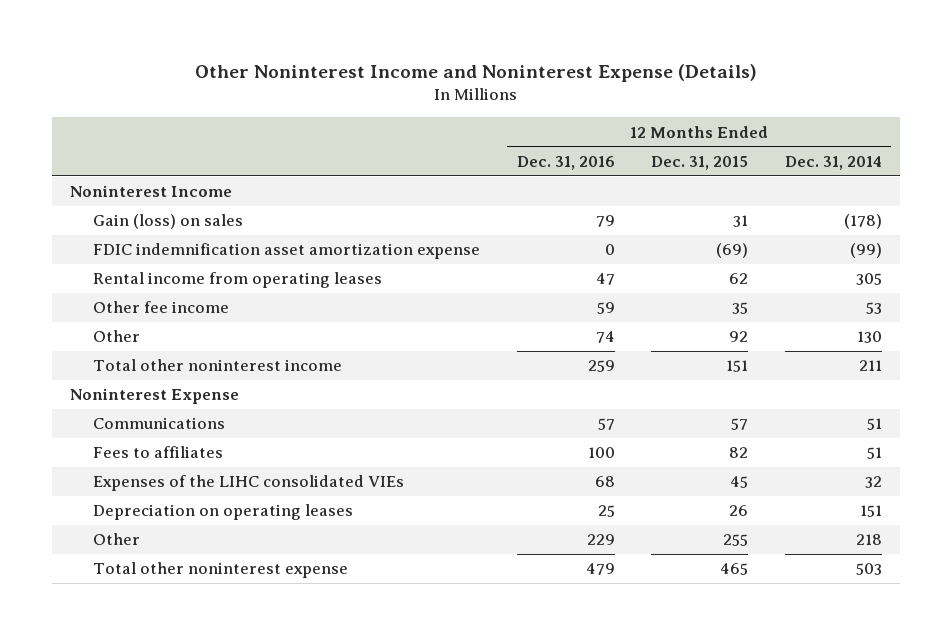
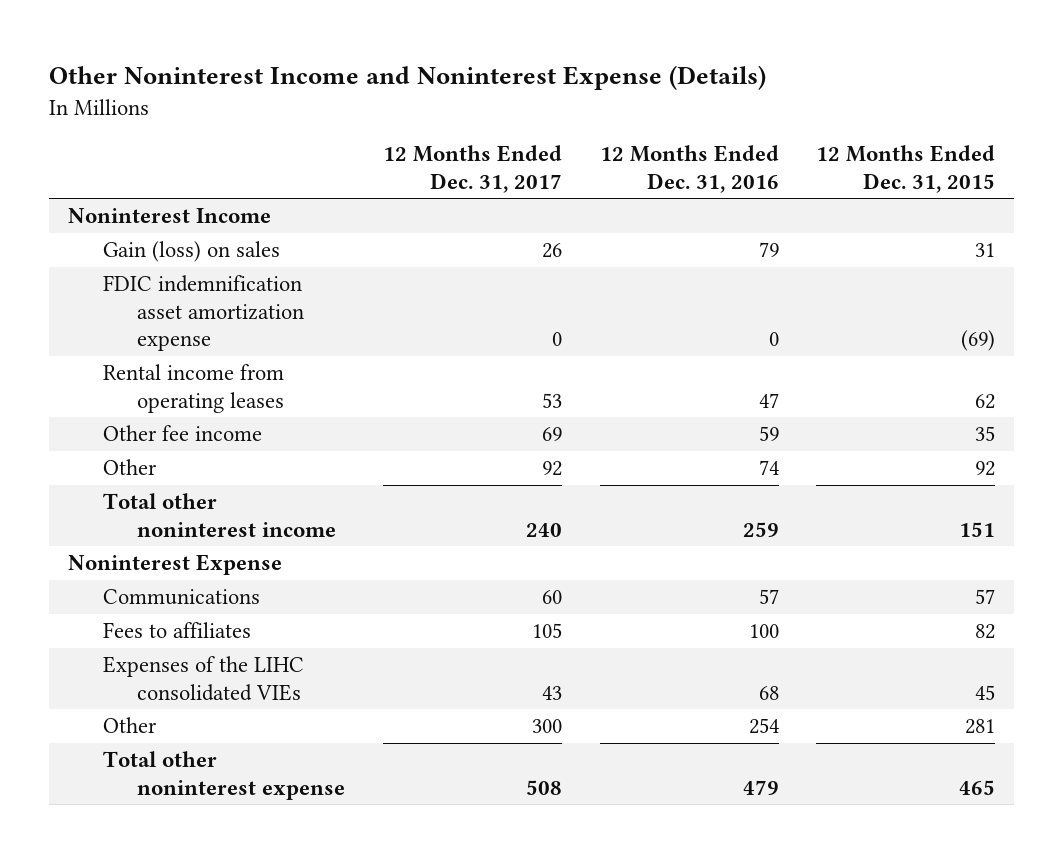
- | 12 Months Ended Dec. 31, 2016 | 12 Months Ended Dec. 31, 2015 | 12 Months Ended Dec. 31, 2014
+ | 12 Months Ended Dec. 31, 2017 | 12 Months Ended Dec. 31, 2016 | 12 Months Ended Dec. 31, 2015
- Depreciation on operating leases | 25 | 26 | 151
- Other | 229 | 255 | 218
+ Other | 300 | 254 | 281

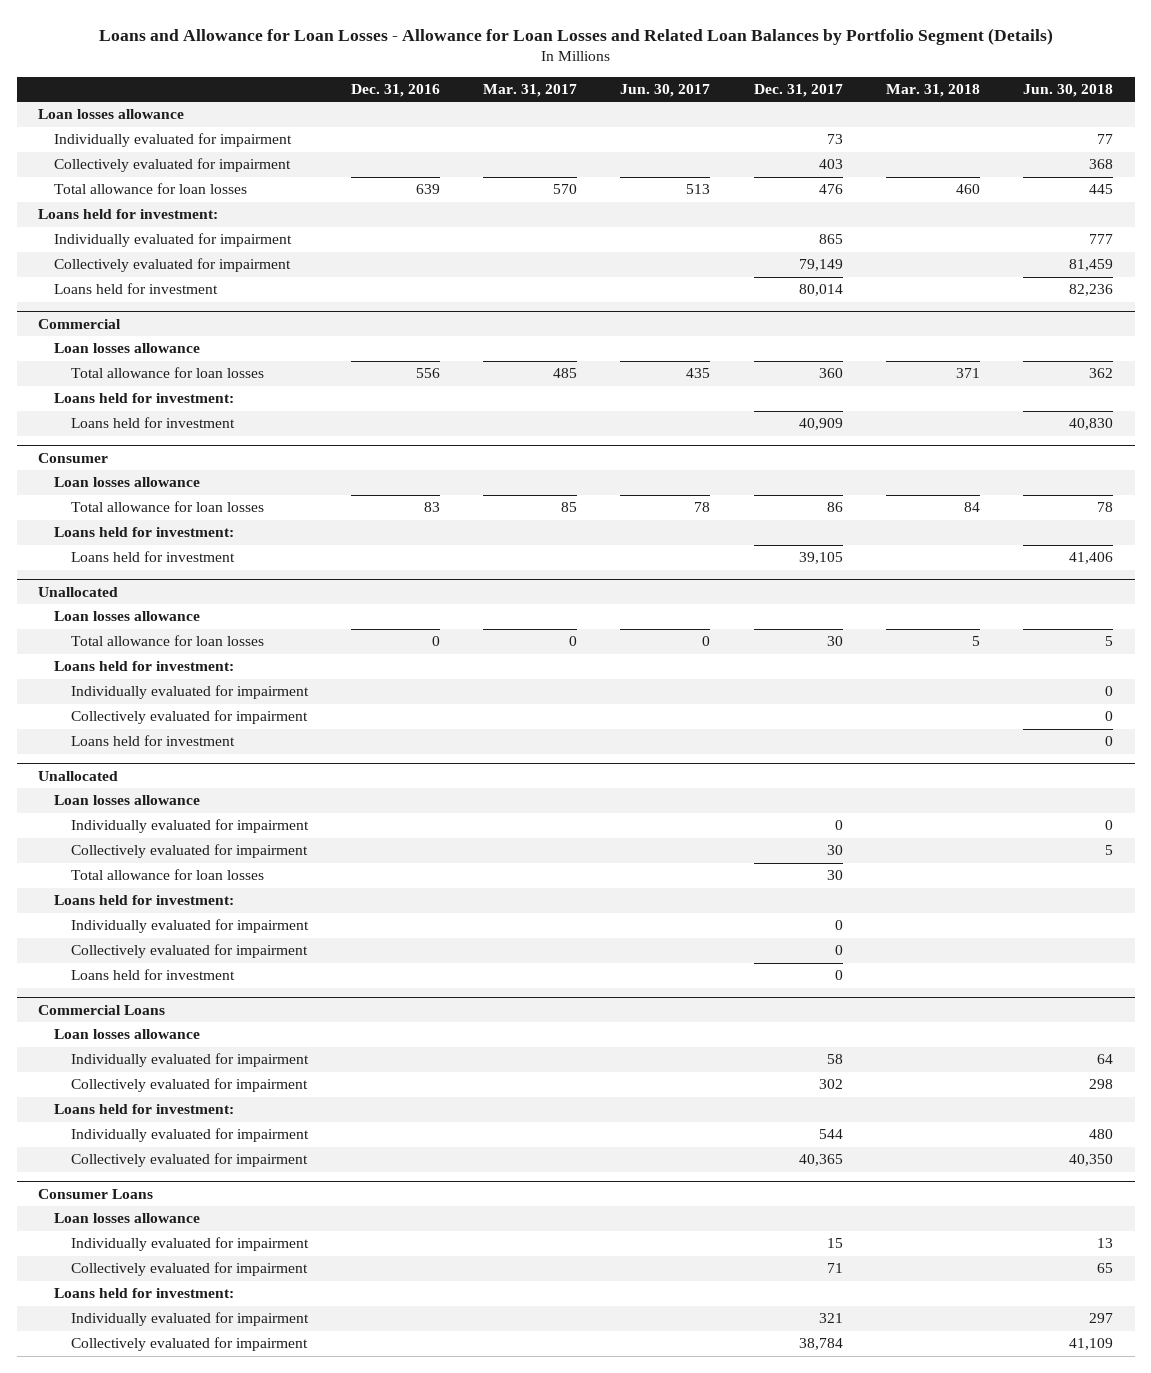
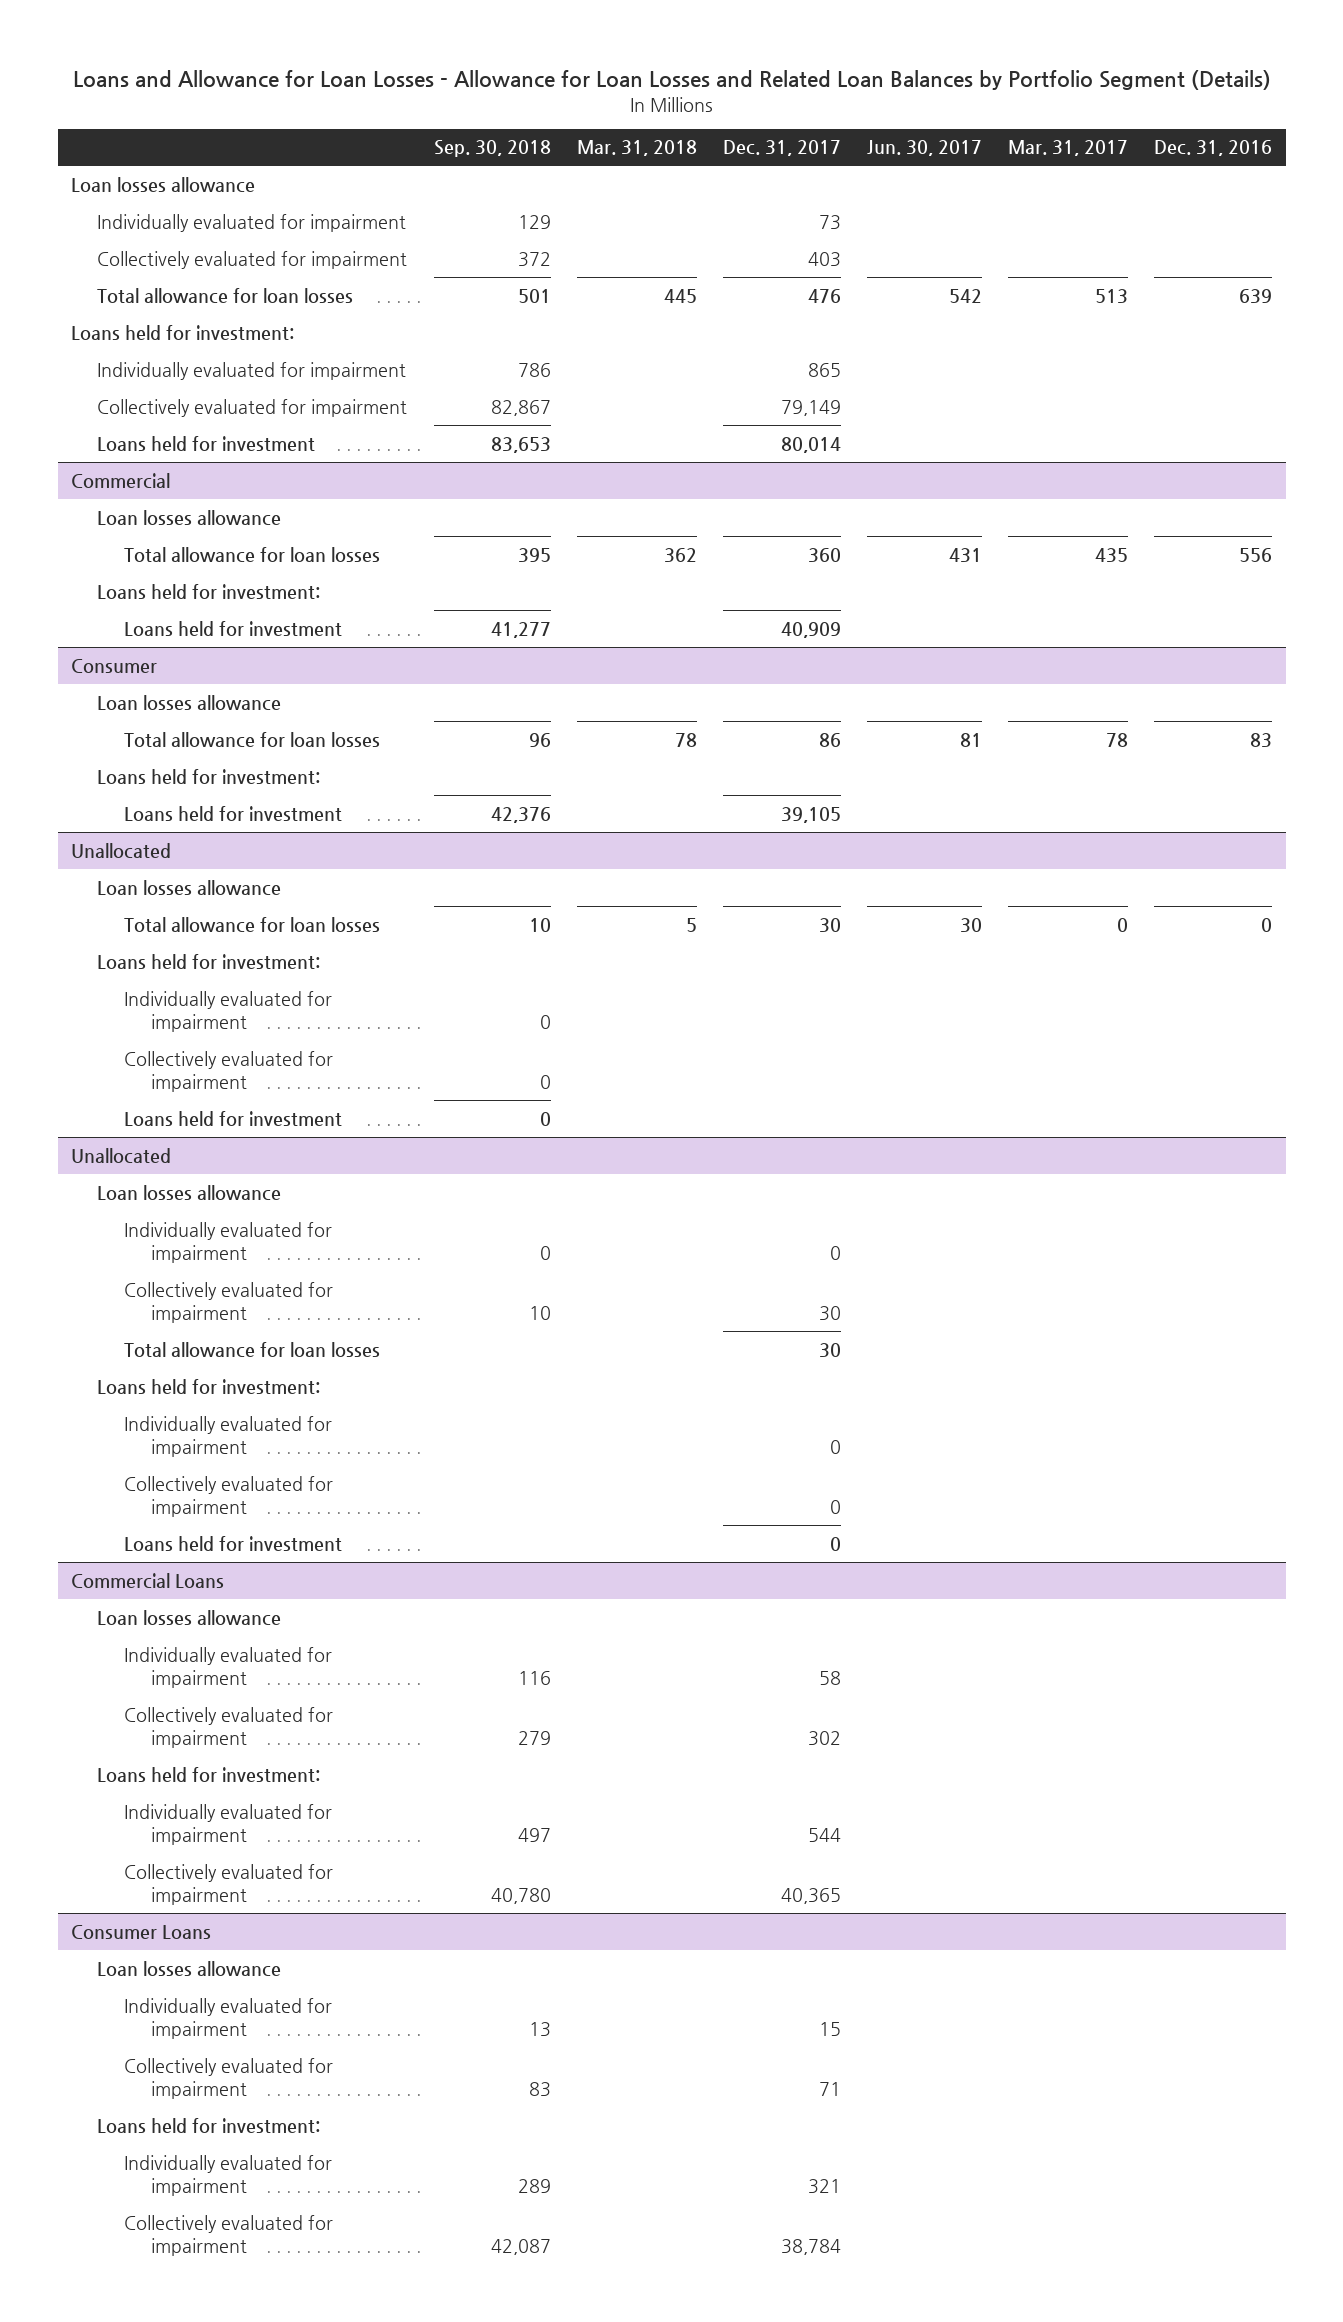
- | Dec. 31, 2016 | Mar. 31, 2017 | Jun. 30, 2017 | Dec. 31, 2017 | Mar. 31, 2018 | Jun. 30, 2018
+ | Sep. 30, 2018 | Mar. 31, 2018 | Dec. 31, 2017 | Jun. 30, 2017 | Mar. 31, 2017 | Dec. 31, 2016
- Total allowance for loan losses | 639 | 570 | 513 | 476 | 460 | 445
+ Total allowance for loan losses | 501 | 445 | 476 | 542 | 513 | 639
@ Commercial
- Total allowance for loan losses | 556 | 485 | 435 | 360 | 371 | 362
+ Total allowance for loan losses | 395 | 362 | 360 | 431 | 435 | 556
@ Consumer
- Total allowance for loan losses | 83 | 85 | 78 | 86 | 84 | 78
+ Total allowance for loan losses | 96 | 78 | 86 | 81 | 78 | 83
@ Unallocated
- Total allowance for loan losses | 0 | 0 | 0 | 30 | 5 | 5
+ Total allowance for loan losses | 10 | 5 | 30 | 30 | 0 | 0

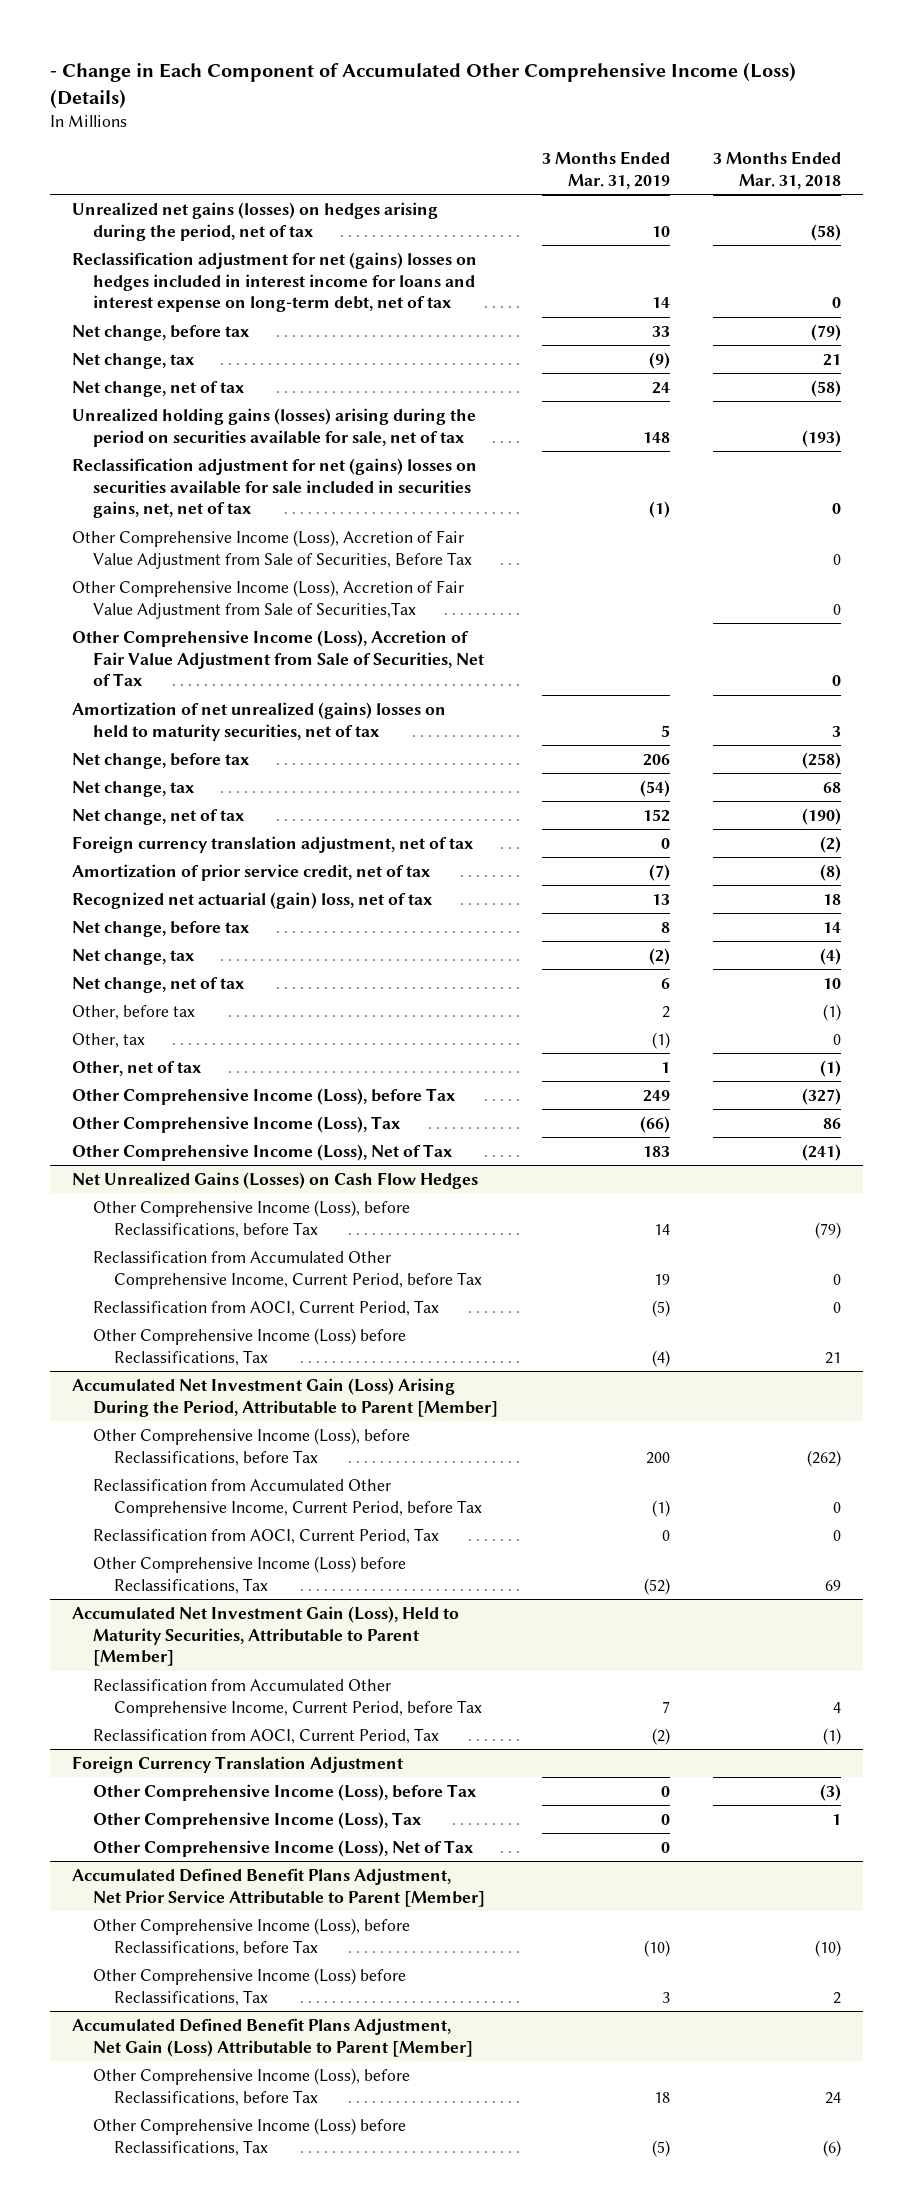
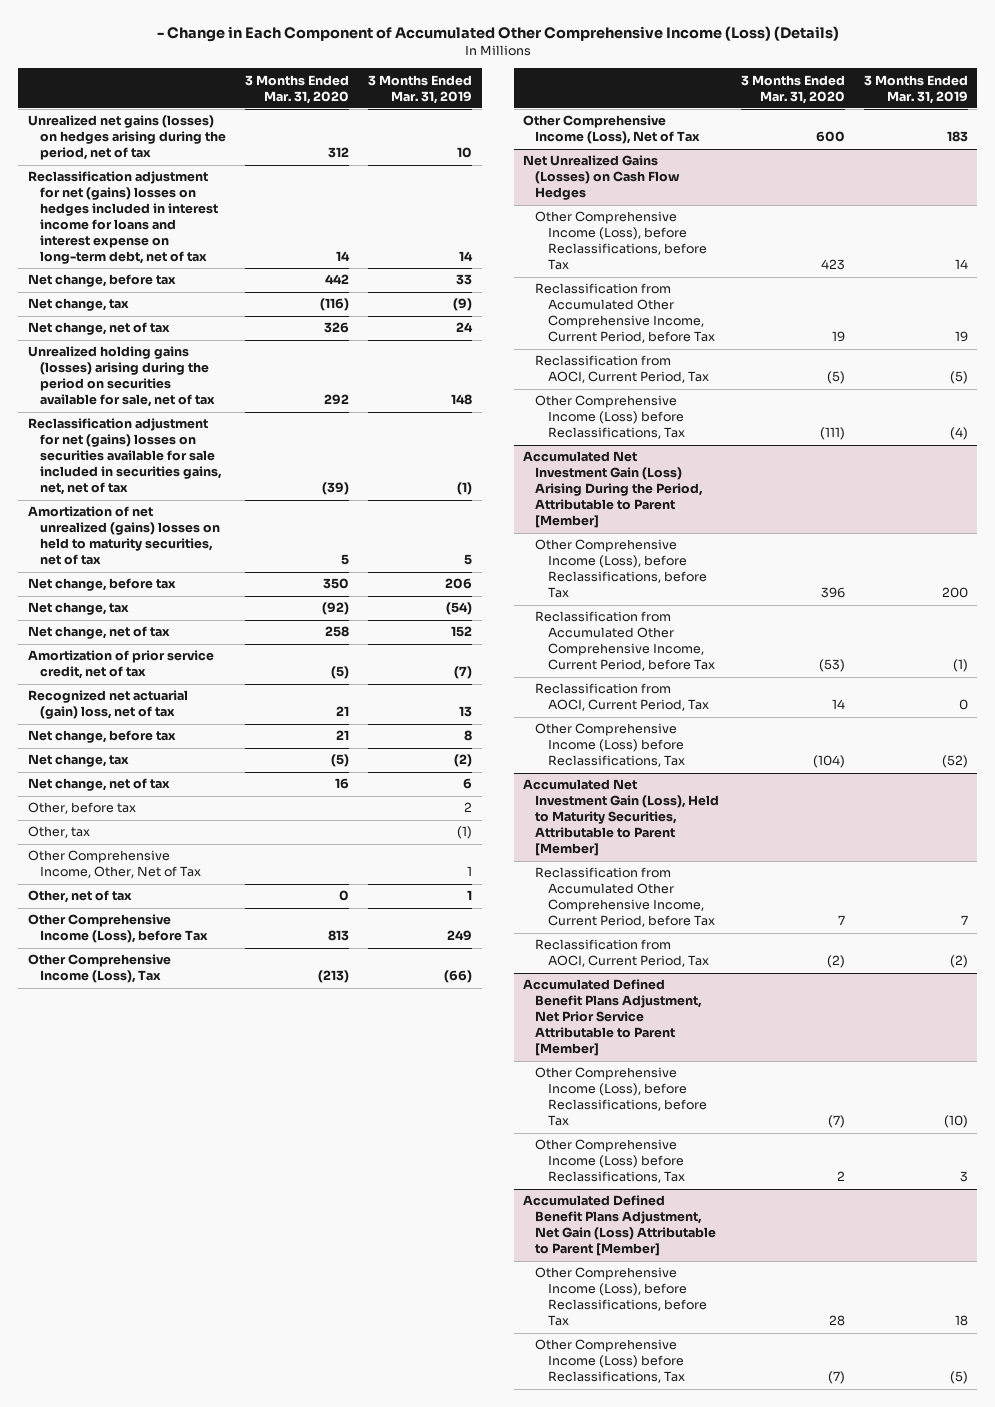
- | 3 Months Ended Mar. 31, 2019 | 3 Months Ended Mar. 31, 2018
+ | 3 Months Ended Mar. 31, 2020 | 3 Months Ended Mar. 31, 2019
- Other Comprehensive Income (Loss), Accretion of Fair Value Adjustment from Sale of Securities, Before Tax | | 0
- Other Comprehensive Income (Loss), Accretion of Fair Value Adjustment from Sale of Securities,Tax | | 0
- Other Comprehensive Income (Loss), Accretion of Fair Value Adjustment from Sale of Securities, Net of Tax | | 0
- Foreign currency translation adjustment, net of tax | 0 | (2)
+ Other Comprehensive Income, Other, Net of Tax | | 1
- Foreign Currency Translation Adjustment
- Other Comprehensive Income (Loss), before Tax | 0 | (3)
- Other Comprehensive Income (Loss), Tax | 0 | 1
- Other Comprehensive Income (Loss), Net of Tax | 0 |

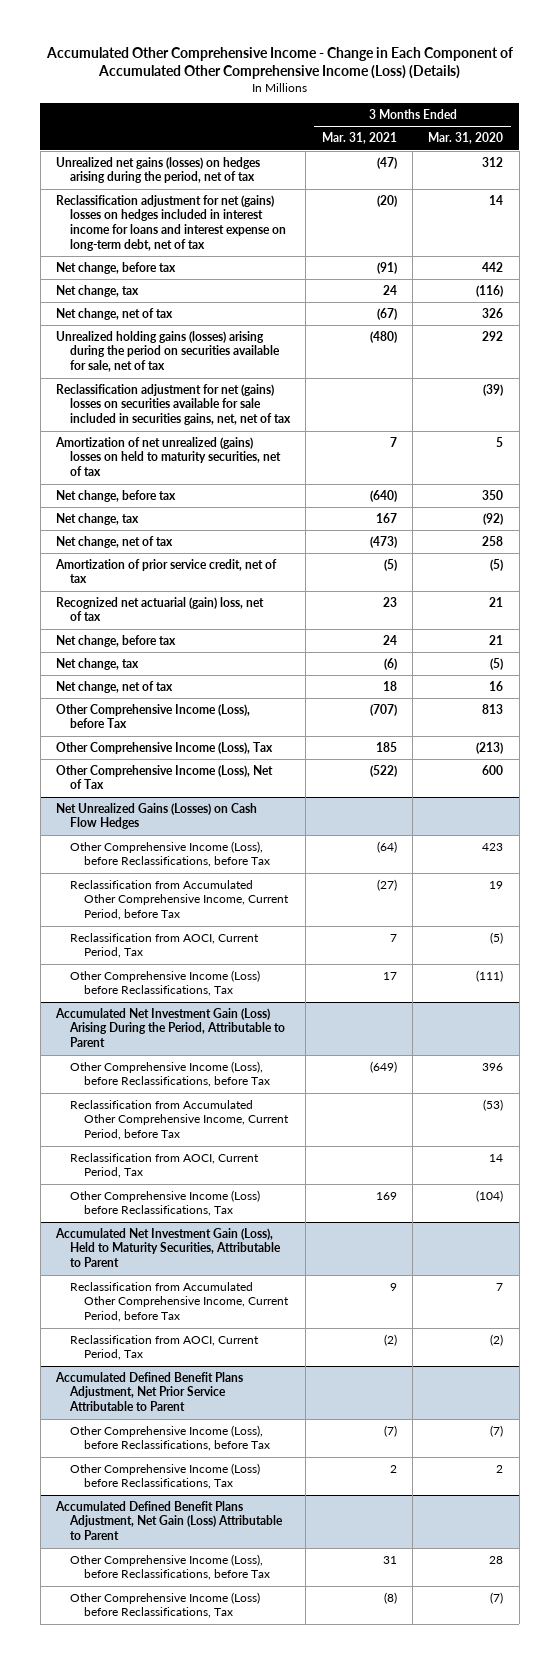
- - Change in Each Component of Accumulated Other Comprehensive Income (Loss) (Details)
+ Accumulated Other Comprehensive Income - Change in Each Component of Accumulated Other Comprehensive Income (Loss) (Details)
- | 3 Months Ended Mar. 31, 2020 | 3 Months Ended Mar. 31, 2019
+ | 3 Months Ended Mar. 31, 2021 | 3 Months Ended Mar. 31, 2020
- Other, before tax | | 2
- Other, tax | | (1)
- Other Comprehensive Income, Other, Net of Tax | | 1
- Other, net of tax | 0 | 1
- Accumulated Net Investment Gain (Loss) Arising During the Period, Attributable to Parent [Member]
+ Accumulated Net Investment Gain (Loss) Arising During the Period, Attributable to Parent
- Accumulated Net Investment Gain (Loss), Held to Maturity Securities, Attributable to Parent [Member]
+ Accumulated Net Investment Gain (Loss), Held to Maturity Securities, Attributable to Parent
- Accumulated Defined Benefit Plans Adjustment, Net Prior Service Attributable to Parent [Member]
+ Accumulated Defined Benefit Plans Adjustment, Net Prior Service Attributable to Parent
- Accumulated Defined Benefit Plans Adjustment, Net Gain (Loss) Attributable to Parent [Member]
+ Accumulated Defined Benefit Plans Adjustment, Net Gain (Loss) Attributable to Parent

